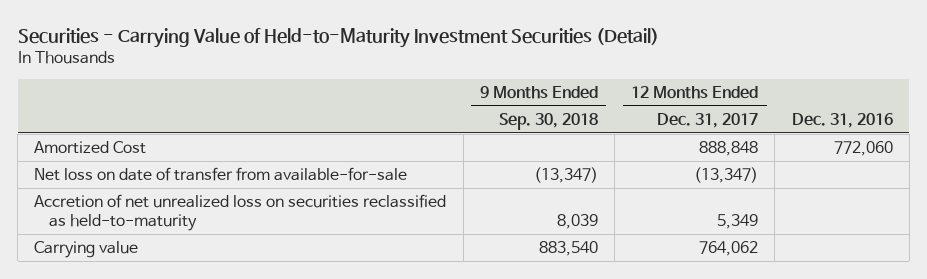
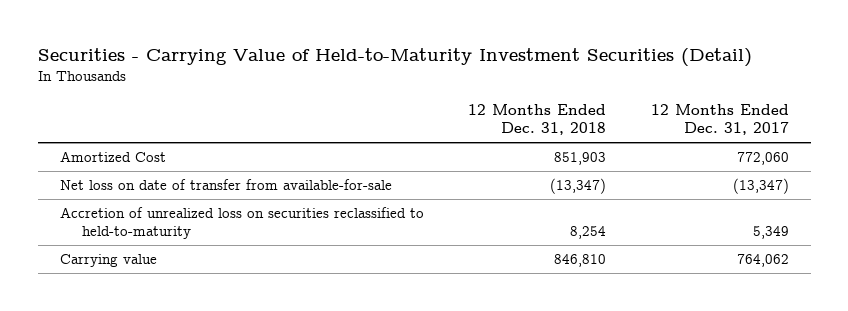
- | 9 Months Ended Sep. 30, 2018 | 12 Months Ended Dec. 31, 2017 | Dec. 31, 2016
+ | 12 Months Ended Dec. 31, 2018 | 12 Months Ended Dec. 31, 2017
- Amortized Cost | | 888,848 | 772,060
+ Amortized Cost | 851,903 | 772,060
- Accretion of net unrealized loss on securities reclassified as held-to-maturity | 8,039 | 5,349 |
+ Accretion of unrealized loss on securities reclassified to held-to-maturity | 8,254 | 5,349

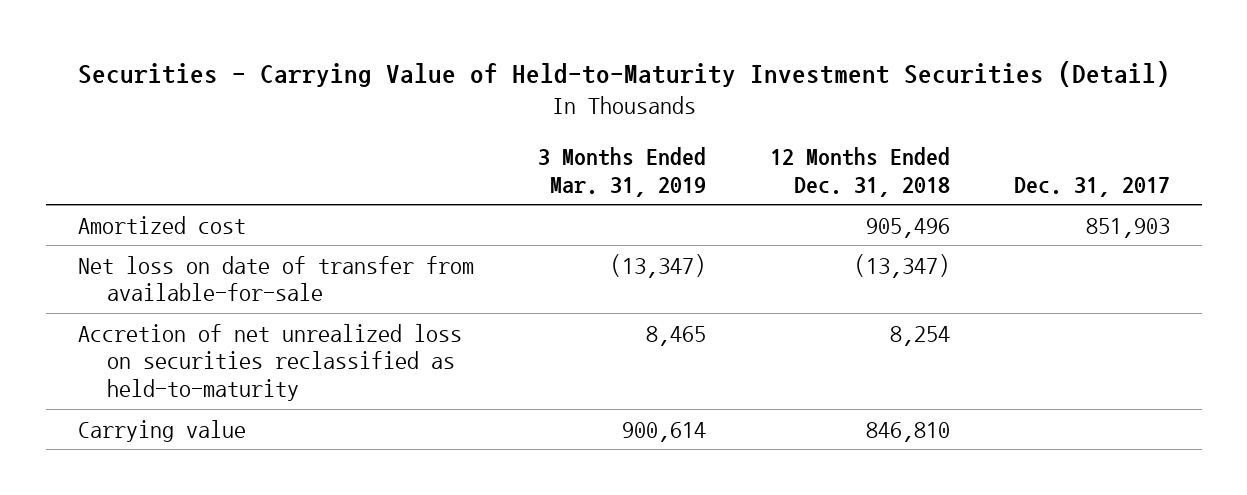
- | 12 Months Ended Dec. 31, 2018 | 12 Months Ended Dec. 31, 2017
+ | 3 Months Ended Mar. 31, 2019 | 12 Months Ended Dec. 31, 2018 | Dec. 31, 2017
- Amortized Cost | 851,903 | 772,060
+ Amortized cost | | 905,496 | 851,903
- Accretion of unrealized loss on securities reclassified to held-to-maturity | 8,254 | 5,349
+ Accretion of net unrealized loss on securities reclassified as held-to-maturity | 8,465 | 8,254 |

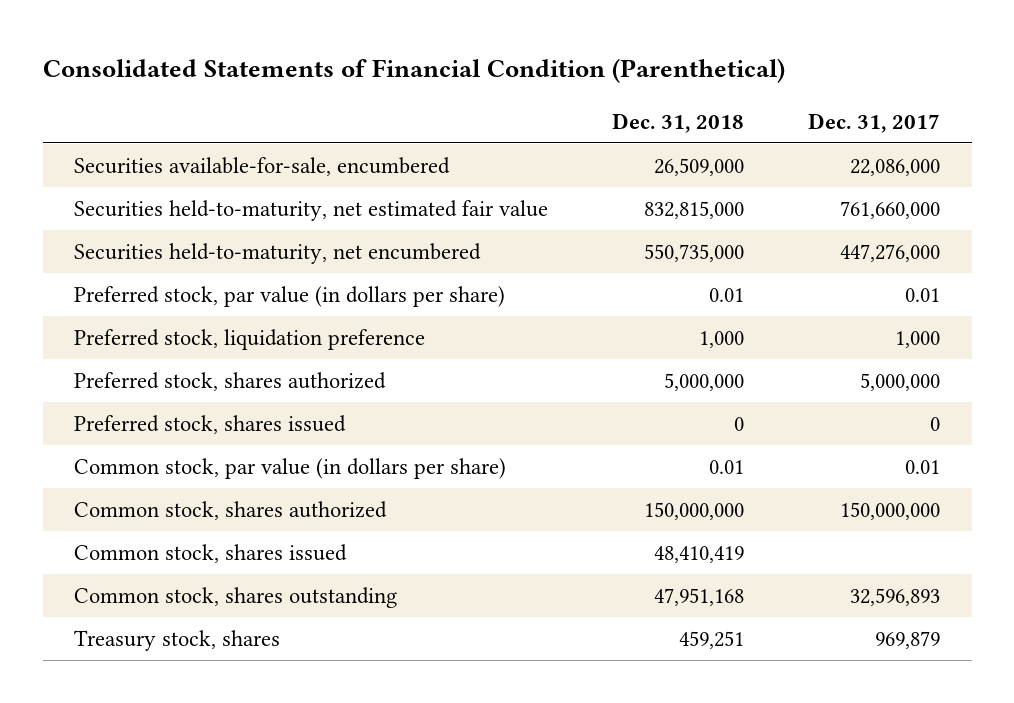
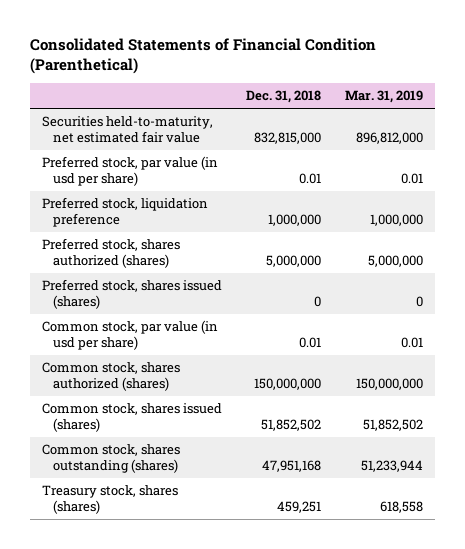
- | Dec. 31, 2018 | Dec. 31, 2017
+ | Dec. 31, 2018 | Mar. 31, 2019
- Securities available-for-sale, encumbered | 26,509,000 | 22,086,000
- Securities held-to-maturity, net encumbered | 550,735,000 | 447,276,000
- Preferred stock, par value (in dollars per share) | 0.01 | 0.01
- Preferred stock, liquidation preference | 1,000 | 1,000
- Preferred stock, shares authorized | 5,000,000 | 5,000,000
- Preferred stock, shares issued | 0 | 0
- Common stock, par value (in dollars per share) | 0.01 | 0.01
- Common stock, shares authorized | 150,000,000 | 150,000,000
- Common stock, shares issued | 48,410,419 |
- Common stock, shares outstanding | 47,951,168 | 32,596,893
- Treasury stock, shares | 459,251 | 969,879
+ Preferred stock, par value (in usd per share) | 0.01 | 0.01
+ Preferred stock, liquidation preference | 1,000,000 | 1,000,000
+ Preferred stock, shares authorized (shares) | 5,000,000 | 5,000,000
+ Preferred stock, shares issued (shares) | 0 | 0
+ Common stock, par value (in usd per share) | 0.01 | 0.01
+ Common stock, shares authorized (shares) | 150,000,000 | 150,000,000
+ Common stock, shares issued (shares) | 51,852,502 | 51,852,502
+ Common stock, shares outstanding (shares) | 47,951,168 | 51,233,944
+ Treasury stock, shares (shares) | 459,251 | 618,558

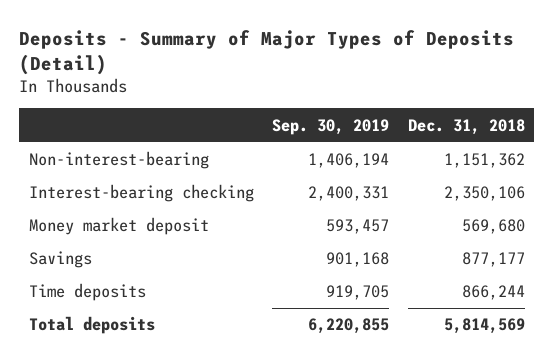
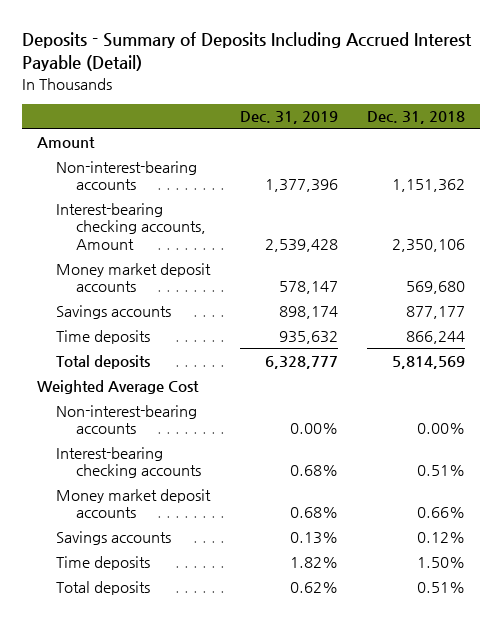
- Deposits - Summary of Major Types of Deposits (Detail)
+ Deposits - Summary of Deposits Including Accrued Interest Payable (Detail)
- | Sep. 30, 2019 | Dec. 31, 2018
+ | Dec. 31, 2019 | Dec. 31, 2018
- Non-interest-bearing | 1,406,194 | 1,151,362
- Interest-bearing checking | 2,400,331 | 2,350,106
- Money market deposit | 593,457 | 569,680
- Savings | 901,168 | 877,177
+ Amount
+ Non-interest-bearing accounts | 1,377,396 | 1,151,362
+ Interest-bearing checking accounts, Amount | 2,539,428 | 2,350,106
+ Money market deposit accounts | 578,147 | 569,680
+ Savings accounts | 898,174 | 877,177
+ Weighted Average Cost
+ Non-interest-bearing accounts | 0.00% | 0.00%
+ Interest-bearing checking accounts | 0.68% | 0.51%
+ Money market deposit accounts | 0.68% | 0.66%
+ Savings accounts | 0.13% | 0.12%
+ Time deposits | 1.82% | 1.50%
+ Total deposits | 0.62% | 0.51%

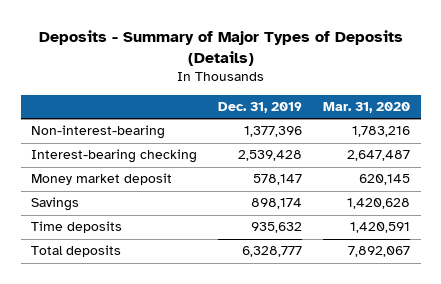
- Deposits - Summary of Deposits Including Accrued Interest Payable (Detail)
+ Deposits - Summary of Major Types of Deposits (Details)
- | Dec. 31, 2019 | Dec. 31, 2018
+ | Dec. 31, 2019 | Mar. 31, 2020
- Amount
- Non-interest-bearing accounts | 1,377,396 | 1,151,362
- Interest-bearing checking accounts, Amount | 2,539,428 | 2,350,106
- Money market deposit accounts | 578,147 | 569,680
- Savings accounts | 898,174 | 877,177
+ Non-interest-bearing | 1,377,396 | 1,783,216
+ Interest-bearing checking | 2,539,428 | 2,647,487
+ Money market deposit | 578,147 | 620,145
+ Savings | 898,174 | 1,420,628
- Weighted Average Cost
- Non-interest-bearing accounts | 0.00% | 0.00%
- Interest-bearing checking accounts | 0.68% | 0.51%
- Money market deposit accounts | 0.68% | 0.66%
- Savings accounts | 0.13% | 0.12%
- Time deposits | 1.82% | 1.50%
- Total deposits | 0.62% | 0.51%

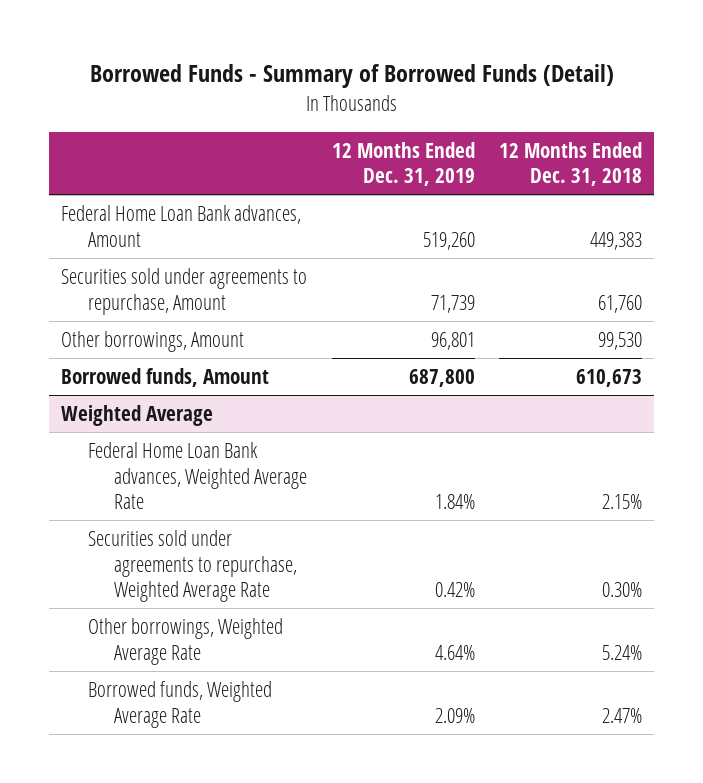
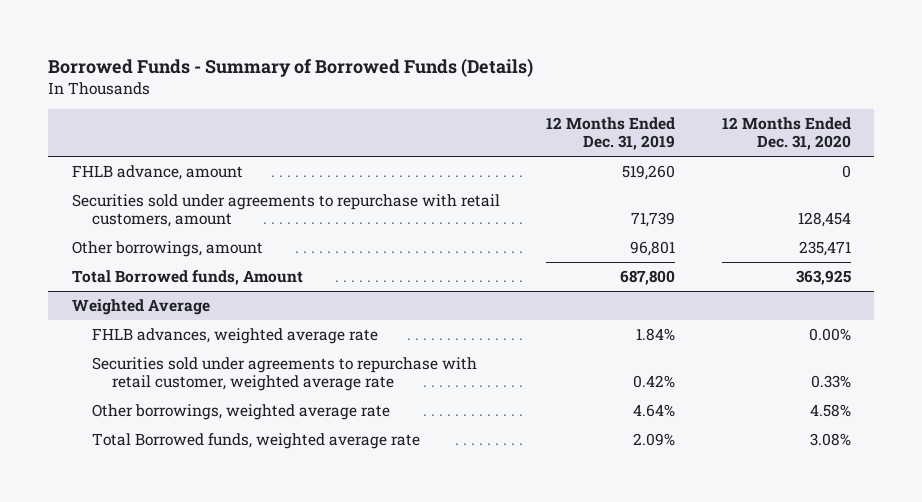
- Borrowed Funds - Summary of Borrowed Funds (Detail)
+ Borrowed Funds - Summary of Borrowed Funds (Details)
- | 12 Months Ended Dec. 31, 2019 | 12 Months Ended Dec. 31, 2018
+ | 12 Months Ended Dec. 31, 2019 | 12 Months Ended Dec. 31, 2020
- Federal Home Loan Bank advances, Amount | 519,260 | 449,383
- Securities sold under agreements to repurchase, Amount | 71,739 | 61,760
- Other borrowings, Amount | 96,801 | 99,530
- Borrowed funds, Amount | 687,800 | 610,673
+ FHLB advance, amount | 519,260 | 0
+ Securities sold under agreements to repurchase with retail customers, amount | 71,739 | 128,454
+ Other borrowings, amount | 96,801 | 235,471
+ Total Borrowed funds, Amount | 687,800 | 363,925
@ Weighted Average
- Federal Home Loan Bank advances, Weighted Average Rate | 1.84% | 2.15%
- Securities sold under agreements to repurchase, Weighted Average Rate | 0.42% | 0.30%
- Other borrowings, Weighted Average Rate | 4.64% | 5.24%
- Borrowed funds, Weighted Average Rate | 2.09% | 2.47%
+ FHLB advances, weighted average rate | 1.84% | 0.00%
+ Securities sold under agreements to repurchase with retail customer, weighted average rate | 0.42% | 0.33%
+ Other borrowings, weighted average rate | 4.64% | 4.58%
+ Total Borrowed funds, weighted average rate | 2.09% | 3.08%

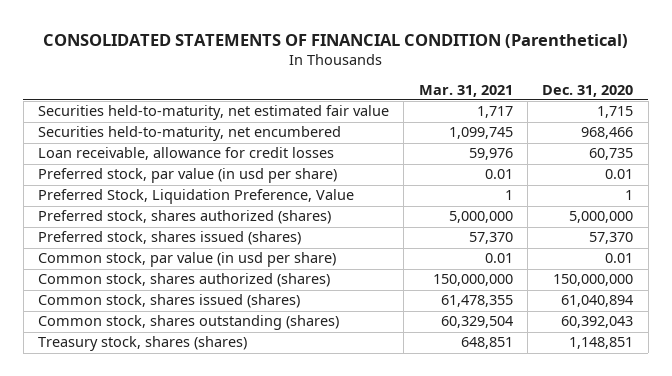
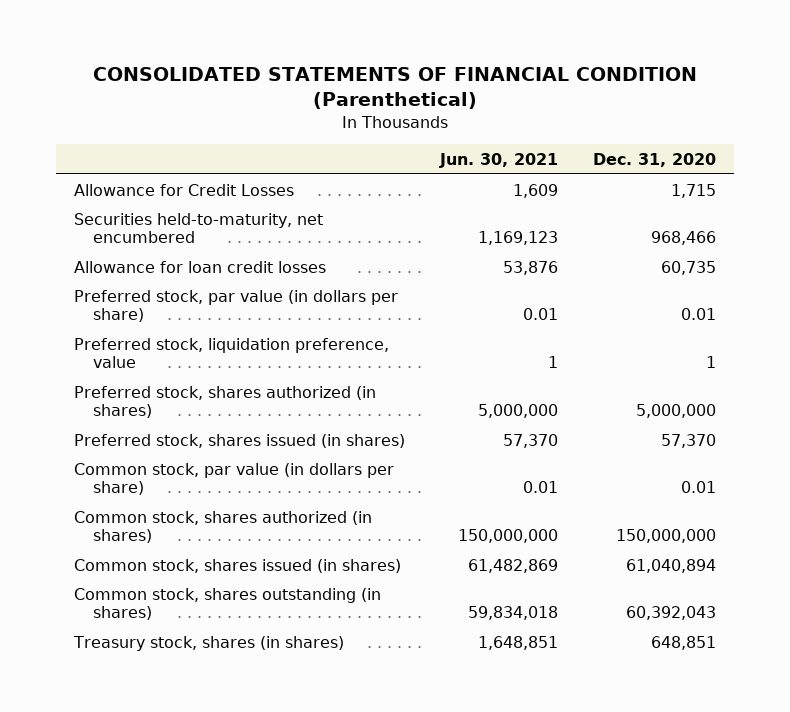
- | Mar. 31, 2021 | Dec. 31, 2020
+ | Jun. 30, 2021 | Dec. 31, 2020
- Securities held-to-maturity, net estimated fair value | 1,717 | 1,715
+ Allowance for Credit Losses | 1,609 | 1,715
- Loan receivable, allowance for credit losses | 59,976 | 60,735
- Preferred stock, par value (in usd per share) | 0.01 | 0.01
- Preferred Stock, Liquidation Preference, Value | 1 | 1
- Preferred stock, shares authorized (shares) | 5,000,000 | 5,000,000
- Preferred stock, shares issued (shares) | 57,370 | 57,370
- Common stock, par value (in usd per share) | 0.01 | 0.01
- Common stock, shares authorized (shares) | 150,000,000 | 150,000,000
- Common stock, shares issued (shares) | 61,478,355 | 61,040,894
- Common stock, shares outstanding (shares) | 60,329,504 | 60,392,043
- Treasury stock, shares (shares) | 648,851 | 1,148,851
+ Allowance for loan credit losses | 53,876 | 60,735
+ Preferred stock, par value (in dollars per share) | 0.01 | 0.01
+ Preferred stock, liquidation preference, value | 1 | 1
+ Preferred stock, shares authorized (in shares) | 5,000,000 | 5,000,000
+ Preferred stock, shares issued (in shares) | 57,370 | 57,370
+ Common stock, par value (in dollars per share) | 0.01 | 0.01
+ Common stock, shares authorized (in shares) | 150,000,000 | 150,000,000
+ Common stock, shares issued (in shares) | 61,482,869 | 61,040,894
+ Common stock, shares outstanding (in shares) | 59,834,018 | 60,392,043
+ Treasury stock, shares (in shares) | 1,648,851 | 648,851

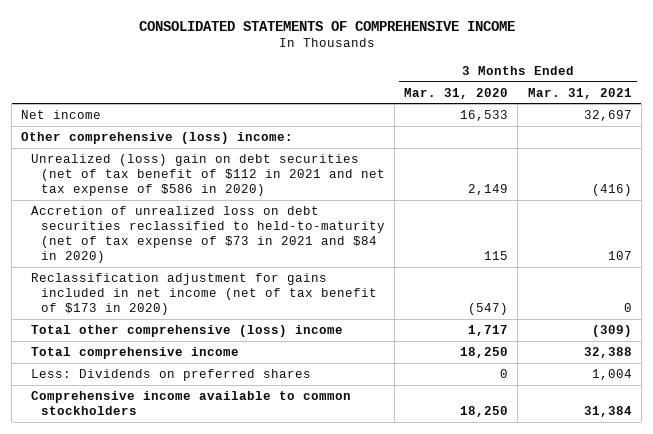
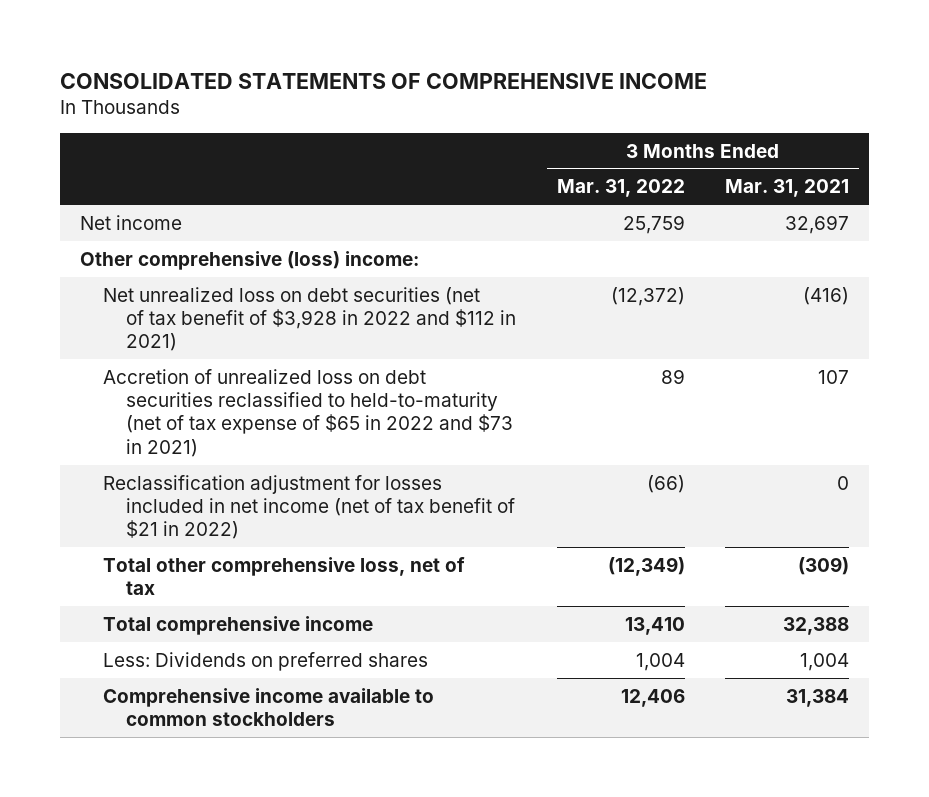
- | 3 Months Ended Mar. 31, 2020 | 3 Months Ended Mar. 31, 2021
+ | 3 Months Ended Mar. 31, 2022 | 3 Months Ended Mar. 31, 2021
- Unrealized (loss) gain on debt securities (net of tax benefit of $112 in 2021 and net tax expense of $586 in 2020) | 2,149 | (416)
- Accretion of unrealized loss on debt securities reclassified to held-to-maturity (net of tax expense of $73 in 2021 and $84 in 2020) | 115 | 107
- Reclassification adjustment for gains included in net income (net of tax benefit of $173 in 2020) | (547) | 0
- Total other comprehensive (loss) income | 1,717 | (309)
+ Net unrealized loss on debt securities (net of tax benefit of $3,928 in 2022 and $112 in 2021) | (12,372) | (416)
+ Accretion of unrealized loss on debt securities reclassified to held-to-maturity (net of tax expense of $65 in 2022 and $73 in 2021) | 89 | 107
+ Reclassification adjustment for losses included in net income (net of tax benefit of $21 in 2022) | (66) | 0
+ Total other comprehensive loss, net of tax | (12,349) | (309)

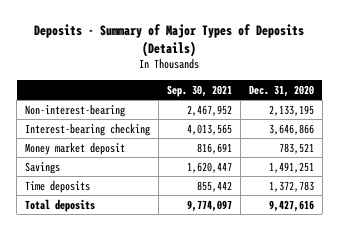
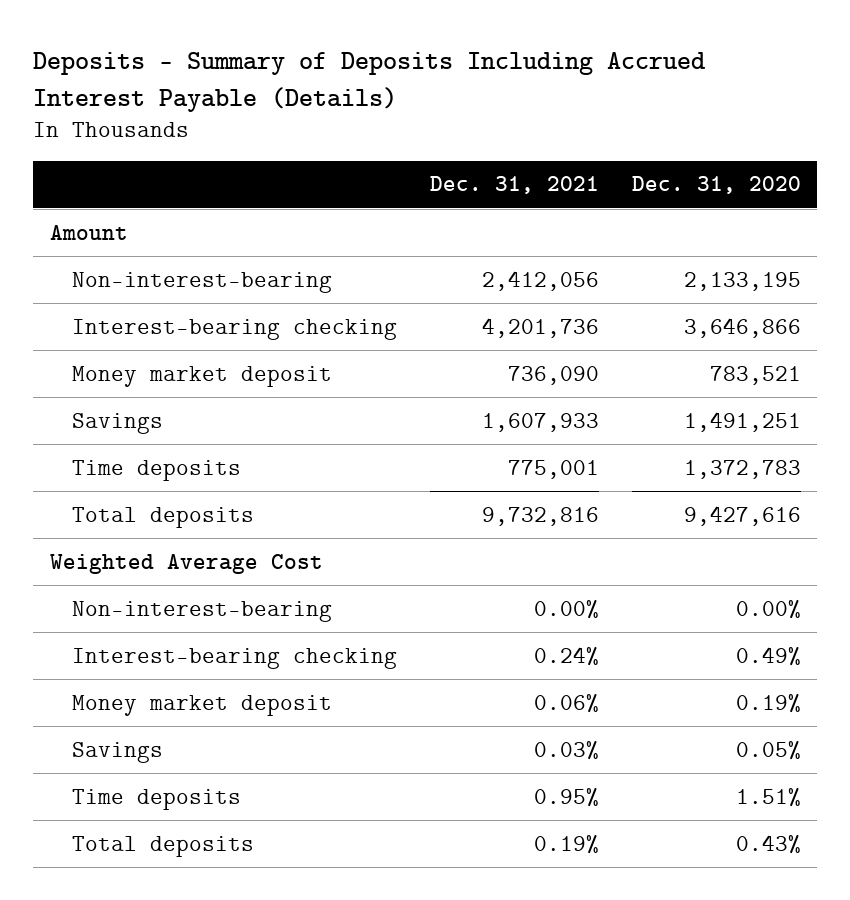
- Deposits - Summary of Major Types of Deposits (Details)
+ Deposits - Summary of Deposits Including Accrued Interest Payable (Details)
- | Sep. 30, 2021 | Dec. 31, 2020
+ | Dec. 31, 2021 | Dec. 31, 2020
+ Amount
+ Weighted Average Cost
+ Non-interest-bearing | 0.00% | 0.00%
+ Interest-bearing checking | 0.24% | 0.49%
+ Money market deposit | 0.06% | 0.19%
+ Savings | 0.03% | 0.05%
+ Time deposits | 0.95% | 1.51%
+ Total deposits | 0.19% | 0.43%

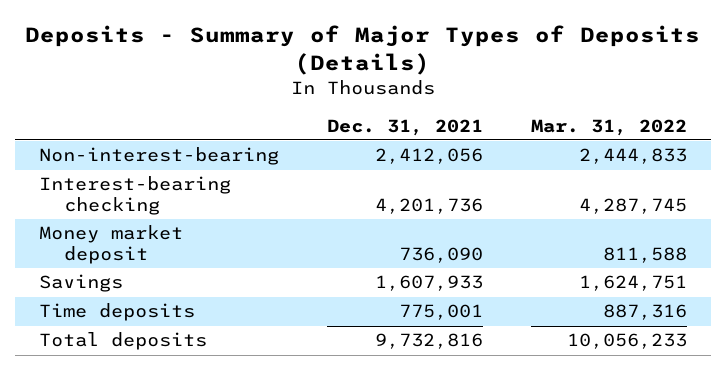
- Deposits - Summary of Deposits Including Accrued Interest Payable (Details)
+ Deposits - Summary of Major Types of Deposits (Details)
- | Dec. 31, 2021 | Dec. 31, 2020
+ | Dec. 31, 2021 | Mar. 31, 2022
- Amount
- Weighted Average Cost
- Non-interest-bearing | 0.00% | 0.00%
- Interest-bearing checking | 0.24% | 0.49%
- Money market deposit | 0.06% | 0.19%
- Savings | 0.03% | 0.05%
- Time deposits | 0.95% | 1.51%
- Total deposits | 0.19% | 0.43%

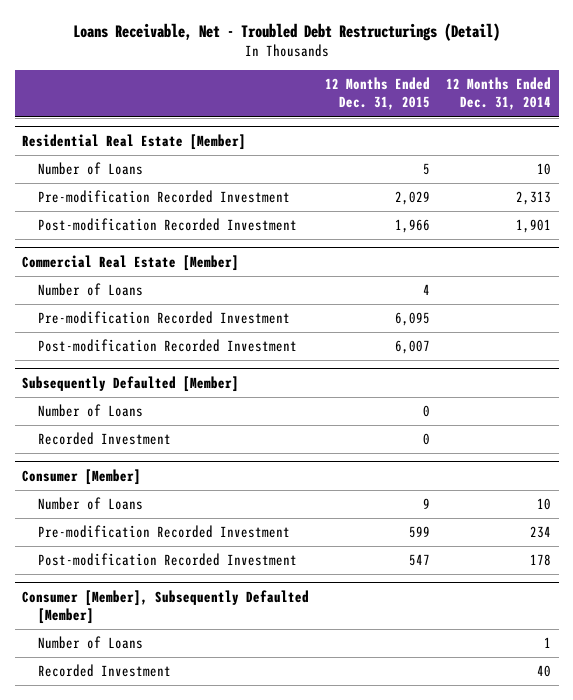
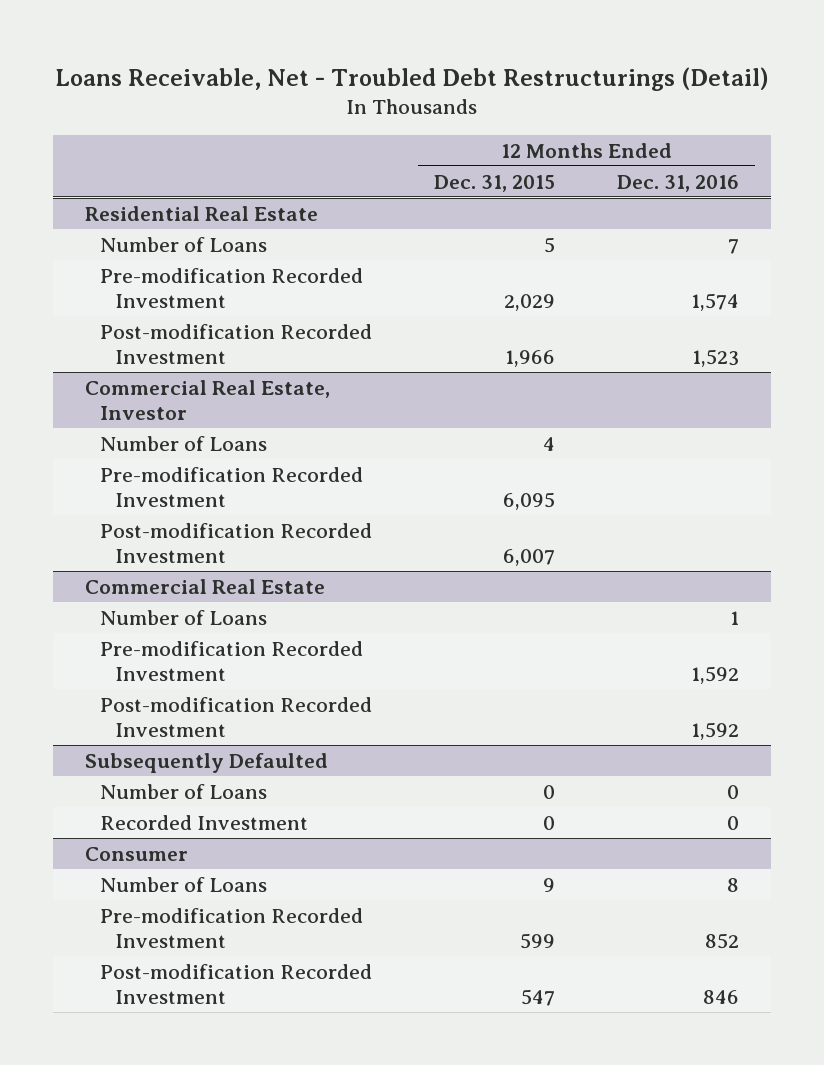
- | 12 Months Ended Dec. 31, 2015 | 12 Months Ended Dec. 31, 2014
+ | 12 Months Ended Dec. 31, 2015 | 12 Months Ended Dec. 31, 2016
- Residential Real Estate [Member]
+ Residential Real Estate
- Commercial Real Estate [Member]
+ Commercial Real Estate, Investor
- Subsequently Defaulted [Member]
+ Commercial Real Estate
+ Number of Loans | | 1
+ Pre-modification Recorded Investment | | 1,592
+ Post-modification Recorded Investment | | 1,592
+ Subsequently Defaulted
- Consumer [Member]
+ Consumer
- Consumer [Member], Subsequently Defaulted [Member]
- Number of Loans | | 1
- Recorded Investment | | 40

